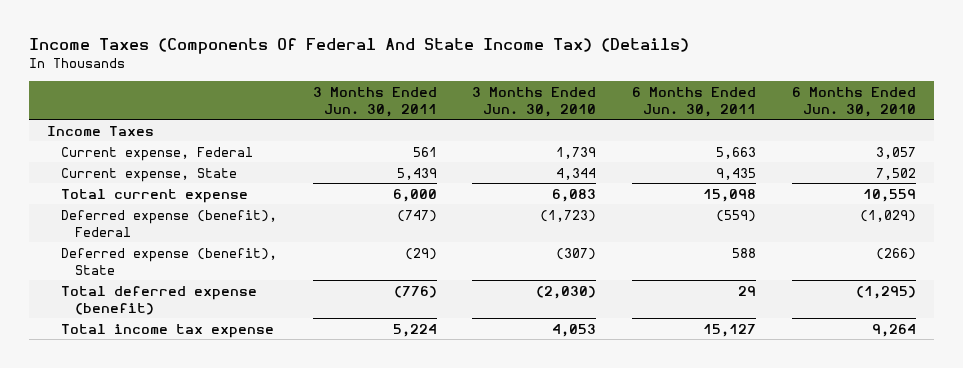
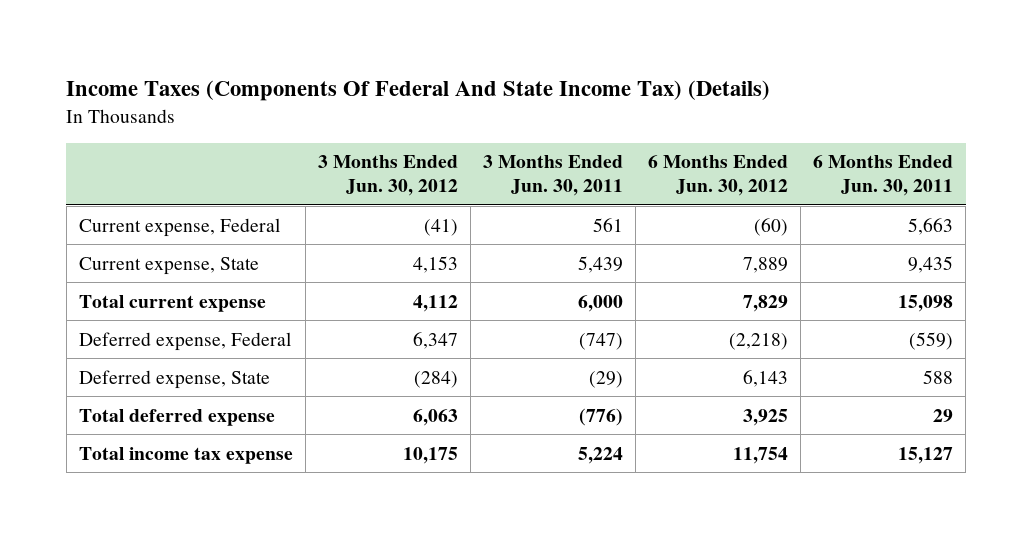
- | 3 Months Ended Jun. 30, 2011 | 3 Months Ended Jun. 30, 2010 | 6 Months Ended Jun. 30, 2011 | 6 Months Ended Jun. 30, 2010
+ | 3 Months Ended Jun. 30, 2012 | 3 Months Ended Jun. 30, 2011 | 6 Months Ended Jun. 30, 2012 | 6 Months Ended Jun. 30, 2011
- Income Taxes
- Deferred expense (benefit), Federal | (747) | (1,723) | (559) | (1,029)
- Deferred expense (benefit), State | (29) | (307) | 588 | (266)
- Total deferred expense (benefit) | (776) | (2,030) | 29 | (1,295)
+ Deferred expense, Federal | 6,347 | (747) | (2,218) | (559)
+ Deferred expense, State | (284) | (29) | 6,143 | 588
+ Total deferred expense | 6,063 | (776) | 3,925 | 29

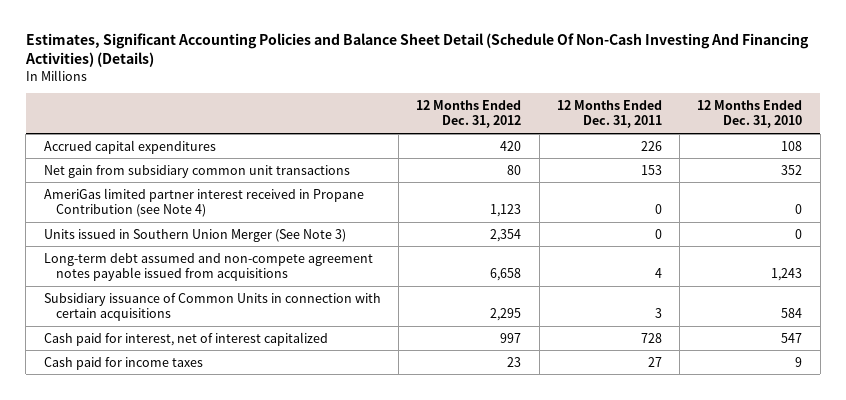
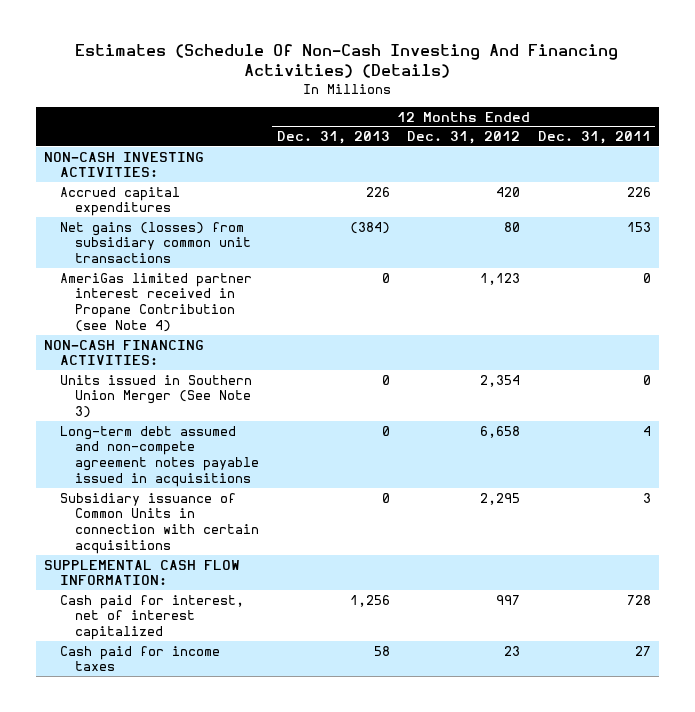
- Estimates, Significant Accounting Policies and Balance Sheet Detail (Schedule Of Non-Cash Investing And Financing Activities) (Details)
+ Estimates (Schedule Of Non-Cash Investing And Financing Activities) (Details)
- | 12 Months Ended Dec. 31, 2012 | 12 Months Ended Dec. 31, 2011 | 12 Months Ended Dec. 31, 2010
+ | 12 Months Ended Dec. 31, 2013 | 12 Months Ended Dec. 31, 2012 | 12 Months Ended Dec. 31, 2011
+ NON-CASH INVESTING ACTIVITIES:
- Net gain from subsidiary common unit transactions | 80 | 153 | 352
+ Net gains (losses) from subsidiary common unit transactions | (384) | 80 | 153
+ NON-CASH FINANCING ACTIVITIES:
- Long-term debt assumed and non-compete agreement notes payable issued from acquisitions | 6,658 | 4 | 1,243
+ Long-term debt assumed and non-compete agreement notes payable issued in acquisitions | 0 | 6,658 | 4
+ SUPPLEMENTAL CASH FLOW INFORMATION:

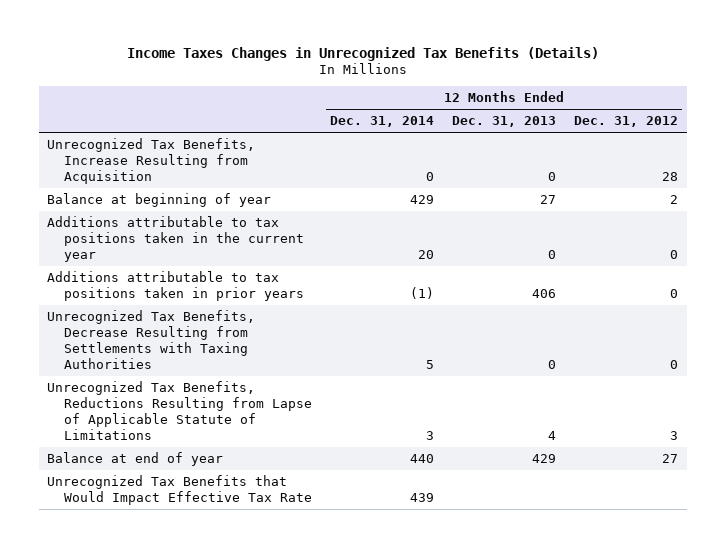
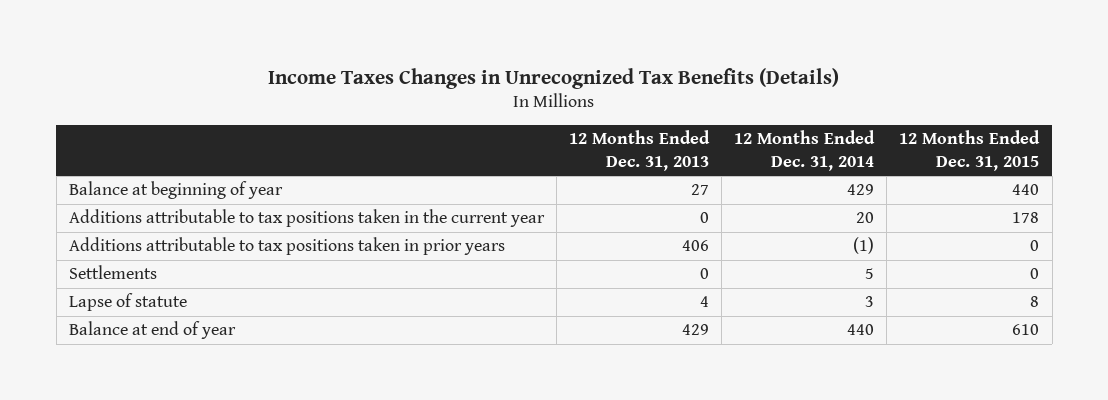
- | 12 Months Ended Dec. 31, 2014 | 12 Months Ended Dec. 31, 2013 | 12 Months Ended Dec. 31, 2012
+ | 12 Months Ended Dec. 31, 2013 | 12 Months Ended Dec. 31, 2014 | 12 Months Ended Dec. 31, 2015
- Unrecognized Tax Benefits, Increase Resulting from Acquisition | 0 | 0 | 28
- Unrecognized Tax Benefits, Decrease Resulting from Settlements with Taxing Authorities | 5 | 0 | 0
- Unrecognized Tax Benefits, Reductions Resulting from Lapse of Applicable Statute of Limitations | 3 | 4 | 3
+ Settlements | 0 | 5 | 0
+ Lapse of statute | 4 | 3 | 8
- Unrecognized Tax Benefits that Would Impact Effective Tax Rate | 439 | |

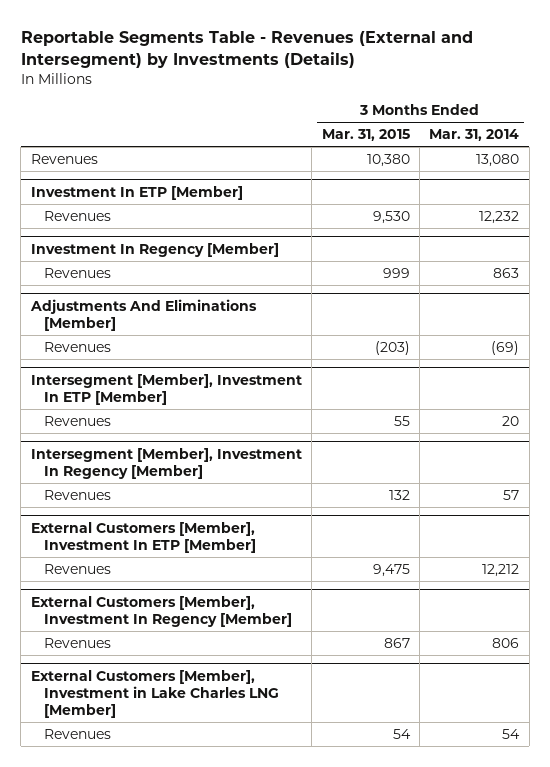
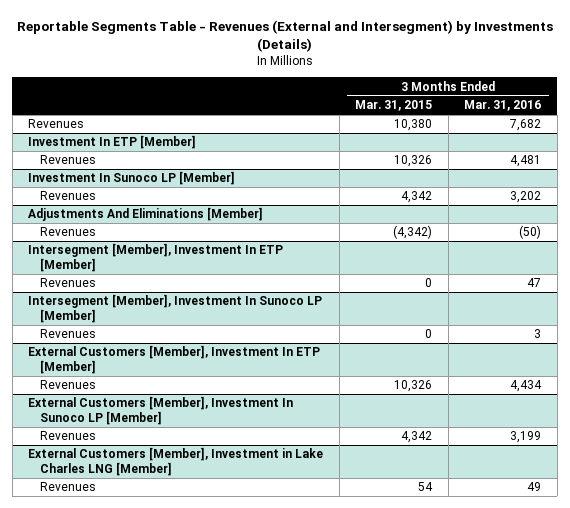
- | 3 Months Ended Mar. 31, 2015 | 3 Months Ended Mar. 31, 2014
+ | 3 Months Ended Mar. 31, 2015 | 3 Months Ended Mar. 31, 2016
@ Investment In ETP [Member]
- Revenues | 9,530 | 12,232
- Investment In Regency [Member]
- Revenues | 999 | 863
@ Investment In ETP [Member]
+ Revenues | 10,326 | 4,481
+ Investment In Sunoco LP [Member]
+ Revenues | 4,342 | 3,202
@ Adjustments And Eliminations [Member]
- Revenues | (203) | (69)
+ Revenues | (4,342) | (50)
@ Intersegment [Member], Investment In ETP [Member]
- Revenues | 55 | 20
- Intersegment [Member], Investment In Regency [Member]
- Revenues | 132 | 57
@ Intersegment [Member], Investment In ETP [Member]
+ Revenues | 0 | 47
+ Intersegment [Member], Investment In Sunoco LP [Member]
+ Revenues | 0 | 3
@ External Customers [Member], Investment In ETP [Member]
- Revenues | 9,475 | 12,212
- External Customers [Member], Investment In Regency [Member]
- Revenues | 867 | 806
@ External Customers [Member], Investment In ETP [Member]
+ Revenues | 10,326 | 4,434
+ External Customers [Member], Investment In Sunoco LP [Member]
+ Revenues | 4,342 | 3,199

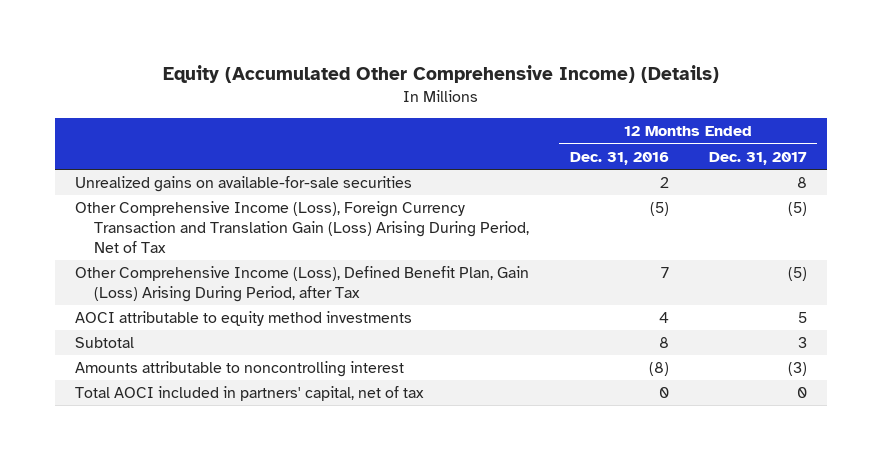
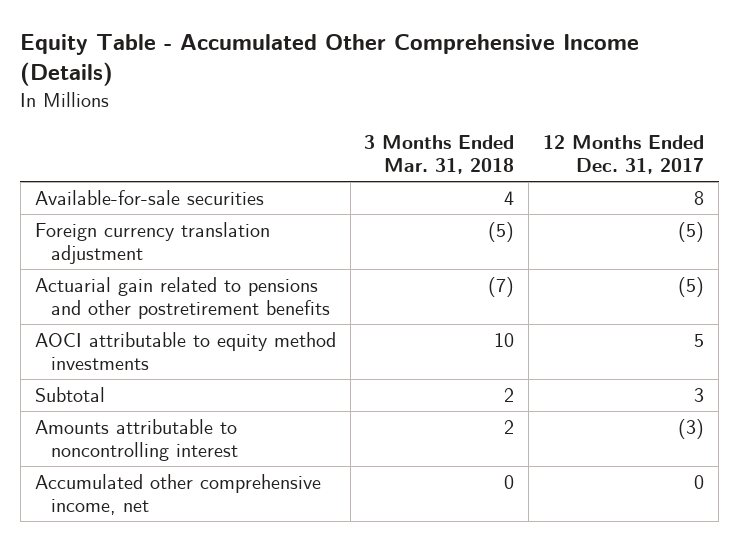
- Equity (Accumulated Other Comprehensive Income) (Details)
+ Equity Table - Accumulated Other Comprehensive Income (Details)
- | 12 Months Ended Dec. 31, 2016 | 12 Months Ended Dec. 31, 2017
+ | 3 Months Ended Mar. 31, 2018 | 12 Months Ended Dec. 31, 2017
- Unrealized gains on available-for-sale securities | 2 | 8
- Other Comprehensive Income (Loss), Foreign Currency Transaction and Translation Gain (Loss) Arising During Period, Net of Tax | (5) | (5)
- Other Comprehensive Income (Loss), Defined Benefit Plan, Gain (Loss) Arising During Period, after Tax | 7 | (5)
+ Available-for-sale securities | 4 | 8
+ Foreign currency translation adjustment | (5) | (5)
+ Actuarial gain related to pensions and other postretirement benefits | (7) | (5)
- Total AOCI included in partners' capital, net of tax | 0 | 0
+ Accumulated other comprehensive income, net | 0 | 0

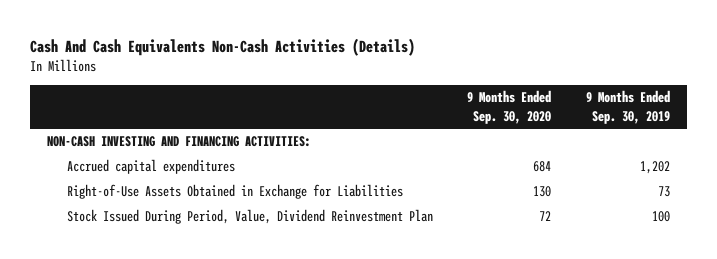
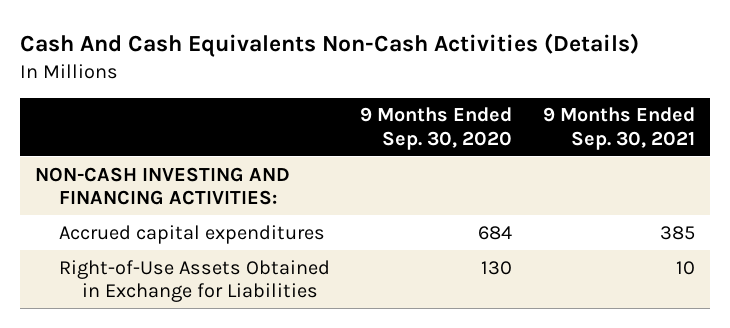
- | 9 Months Ended Sep. 30, 2020 | 9 Months Ended Sep. 30, 2019
+ | 9 Months Ended Sep. 30, 2020 | 9 Months Ended Sep. 30, 2021
- Stock Issued During Period, Value, Dividend Reinvestment Plan | 72 | 100

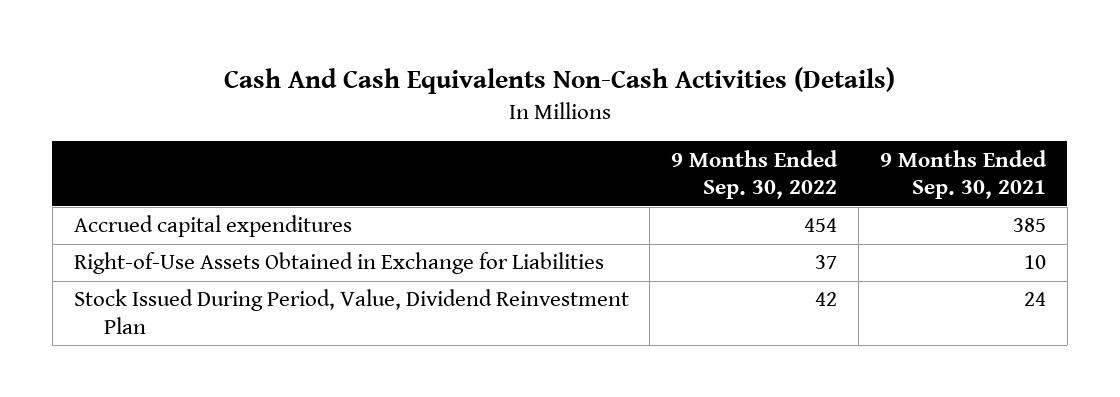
- | 9 Months Ended Sep. 30, 2020 | 9 Months Ended Sep. 30, 2021
+ | 9 Months Ended Sep. 30, 2022 | 9 Months Ended Sep. 30, 2021
- NON-CASH INVESTING AND FINANCING ACTIVITIES:
+ Stock Issued During Period, Value, Dividend Reinvestment Plan | 42 | 24

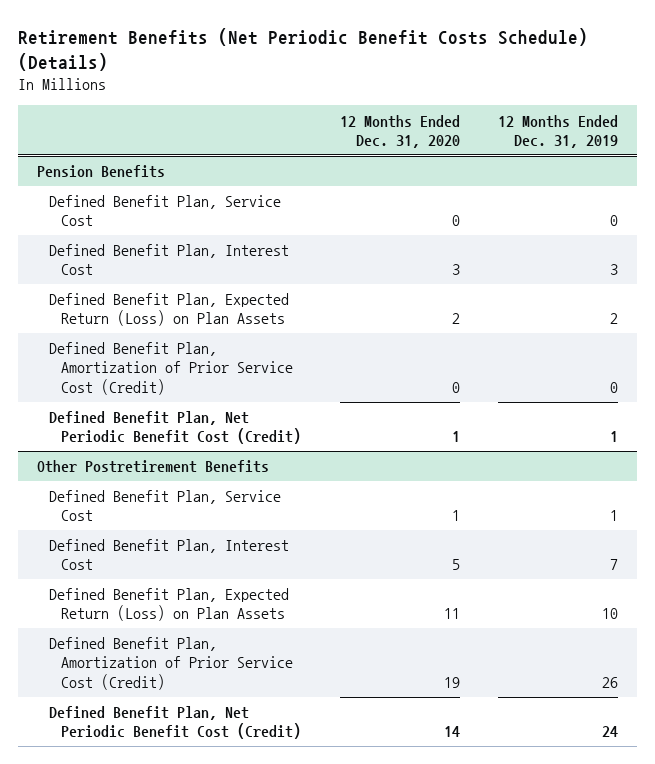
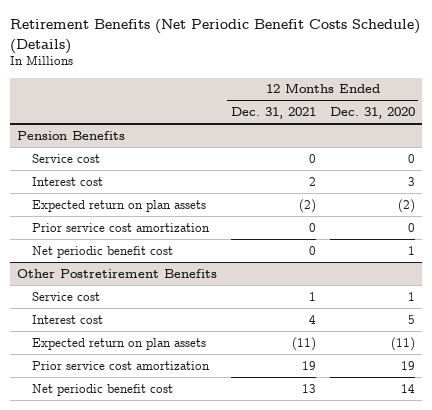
- | 12 Months Ended Dec. 31, 2020 | 12 Months Ended Dec. 31, 2019
+ | 12 Months Ended Dec. 31, 2021 | 12 Months Ended Dec. 31, 2020
@ Pension Benefits
- Defined Benefit Plan, Service Cost | 0 | 0
- Defined Benefit Plan, Interest Cost | 3 | 3
- Defined Benefit Plan, Expected Return (Loss) on Plan Assets | 2 | 2
- Defined Benefit Plan, Amortization of Prior Service Cost (Credit) | 0 | 0
- Defined Benefit Plan, Net Periodic Benefit Cost (Credit) | 1 | 1
+ Service cost | 0 | 0
+ Interest cost | 2 | 3
+ Expected return on plan assets | (2) | (2)
+ Prior service cost amortization | 0 | 0
+ Net periodic benefit cost | 0 | 1
@ Other Postretirement Benefits
- Defined Benefit Plan, Service Cost | 1 | 1
- Defined Benefit Plan, Interest Cost | 5 | 7
- Defined Benefit Plan, Expected Return (Loss) on Plan Assets | 11 | 10
- Defined Benefit Plan, Amortization of Prior Service Cost (Credit) | 19 | 26
- Defined Benefit Plan, Net Periodic Benefit Cost (Credit) | 14 | 24
+ Service cost | 1 | 1
+ Interest cost | 4 | 5
+ Expected return on plan assets | (11) | (11)
+ Prior service cost amortization | 19 | 19
+ Net periodic benefit cost | 13 | 14

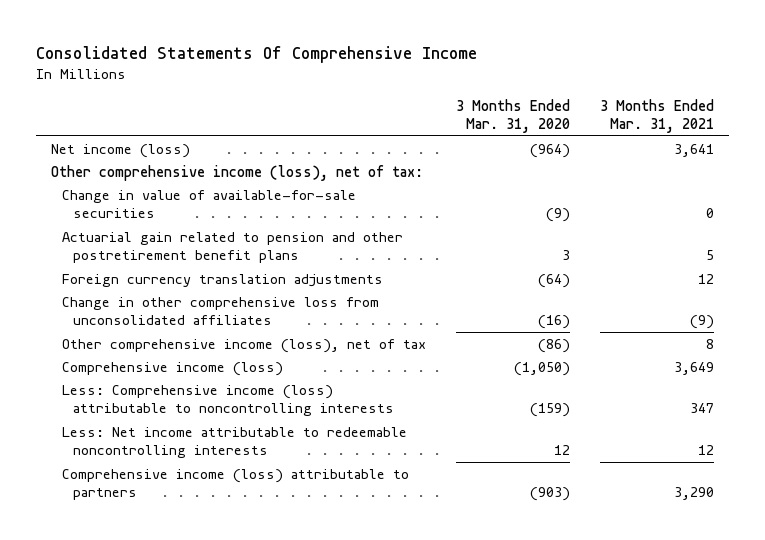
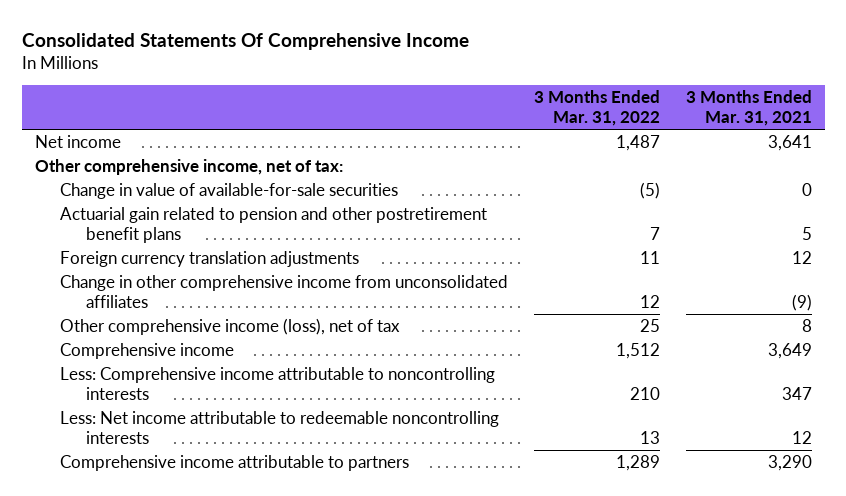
- | 3 Months Ended Mar. 31, 2020 | 3 Months Ended Mar. 31, 2021
+ | 3 Months Ended Mar. 31, 2022 | 3 Months Ended Mar. 31, 2021
- Net income (loss) | (964) | 3,641
- Other comprehensive income (loss), net of tax:
+ Net income | 1,487 | 3,641
+ Other comprehensive income, net of tax:
- Change in other comprehensive loss from unconsolidated affiliates | (16) | (9)
+ Change in other comprehensive income from unconsolidated affiliates | 12 | (9)
- Comprehensive income (loss) | (1,050) | 3,649
- Less: Comprehensive income (loss) attributable to noncontrolling interests | (159) | 347
+ Comprehensive income | 1,512 | 3,649
+ Less: Comprehensive income attributable to noncontrolling interests | 210 | 347
- Comprehensive income (loss) attributable to partners | (903) | 3,290
+ Comprehensive income attributable to partners | 1,289 | 3,290

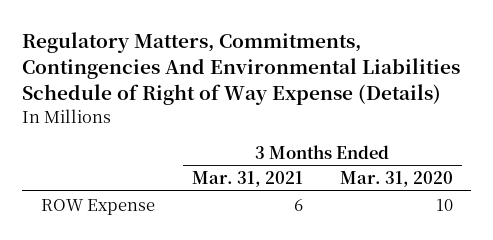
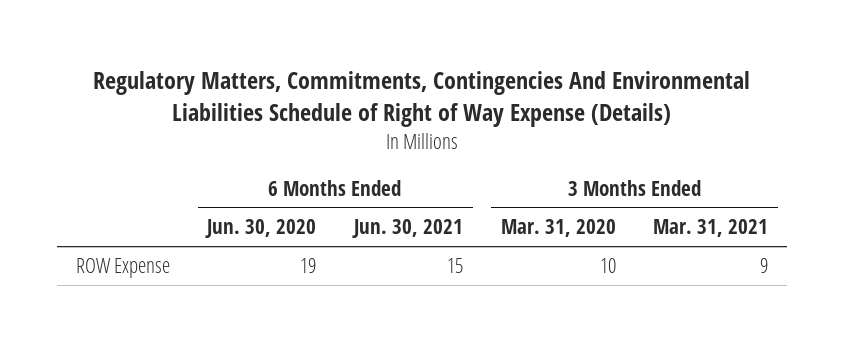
- | 3 Months Ended Mar. 31, 2021 | 3 Months Ended Mar. 31, 2020
+ | 6 Months Ended Jun. 30, 2020 | 6 Months Ended Jun. 30, 2021 | 3 Months Ended Mar. 31, 2020 | 3 Months Ended Mar. 31, 2021
- ROW Expense | 6 | 10
+ ROW Expense | 19 | 15 | 10 | 9

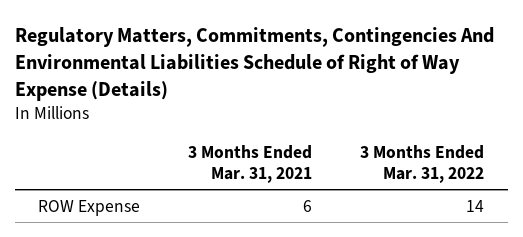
- | 6 Months Ended Jun. 30, 2020 | 6 Months Ended Jun. 30, 2021 | 3 Months Ended Mar. 31, 2020 | 3 Months Ended Mar. 31, 2021
+ | 3 Months Ended Mar. 31, 2021 | 3 Months Ended Mar. 31, 2022
- ROW Expense | 19 | 15 | 10 | 9
+ ROW Expense | 6 | 14

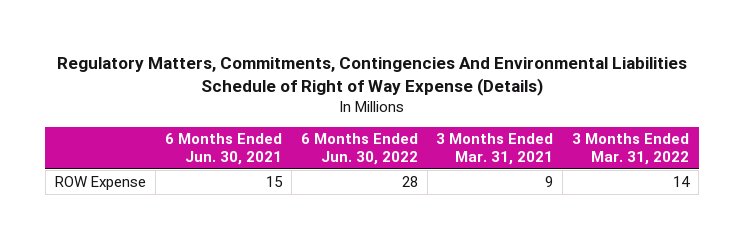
- | 3 Months Ended Mar. 31, 2021 | 3 Months Ended Mar. 31, 2022
+ | 6 Months Ended Jun. 30, 2021 | 6 Months Ended Jun. 30, 2022 | 3 Months Ended Mar. 31, 2021 | 3 Months Ended Mar. 31, 2022
- ROW Expense | 6 | 14
+ ROW Expense | 15 | 28 | 9 | 14

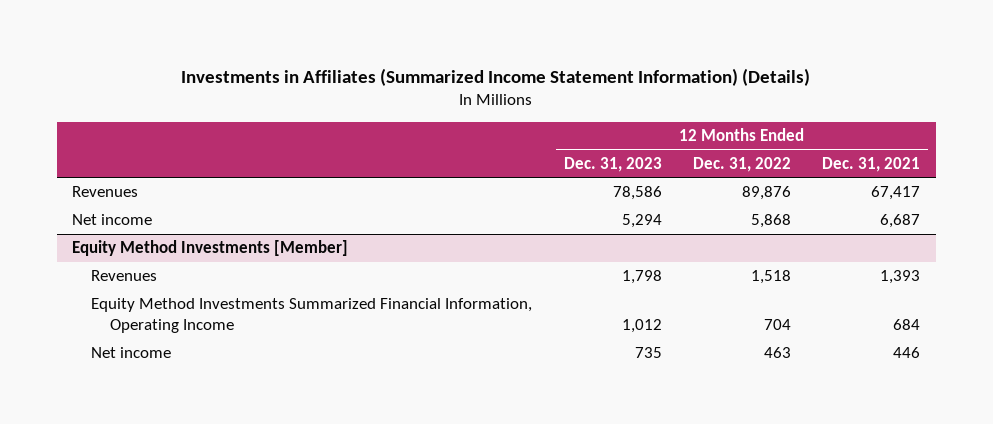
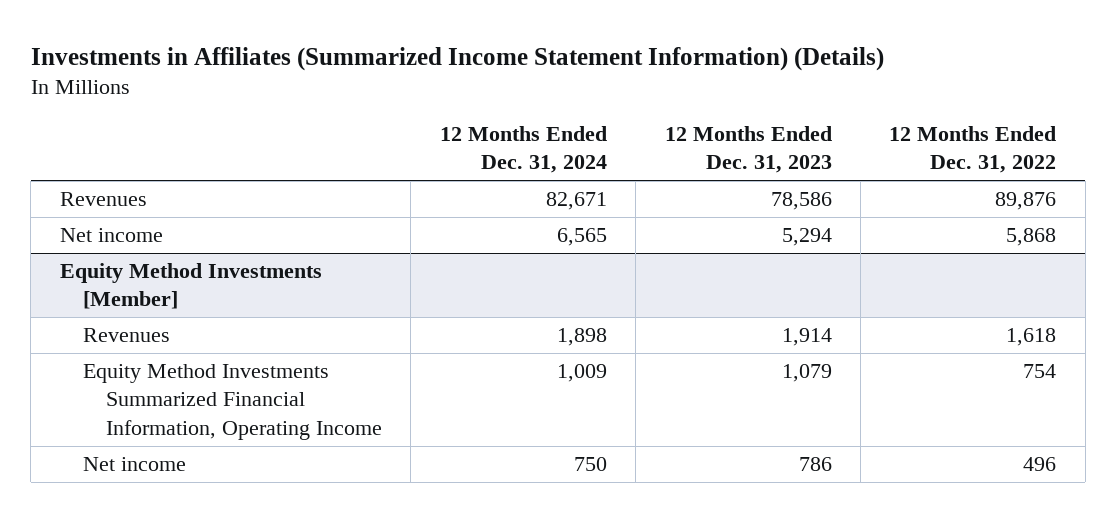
- | 12 Months Ended Dec. 31, 2023 | 12 Months Ended Dec. 31, 2022 | 12 Months Ended Dec. 31, 2021
+ | 12 Months Ended Dec. 31, 2024 | 12 Months Ended Dec. 31, 2023 | 12 Months Ended Dec. 31, 2022
@ Equity Method Investments [Member]
- Revenues | 1,798 | 1,518 | 1,393
- Equity Method Investments Summarized Financial Information, Operating Income | 1,012 | 704 | 684
- Net income | 735 | 463 | 446
+ Revenues | 1,898 | 1,914 | 1,618
+ Equity Method Investments Summarized Financial Information, Operating Income | 1,009 | 1,079 | 754
+ Net income | 750 | 786 | 496

